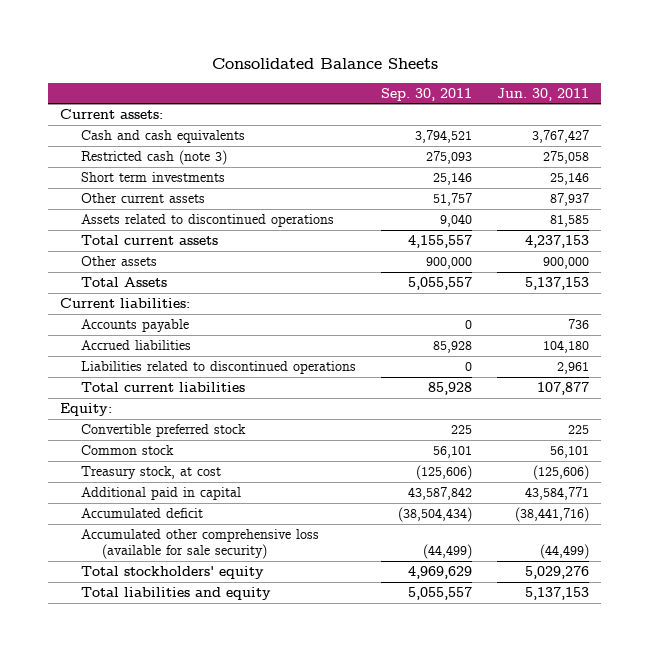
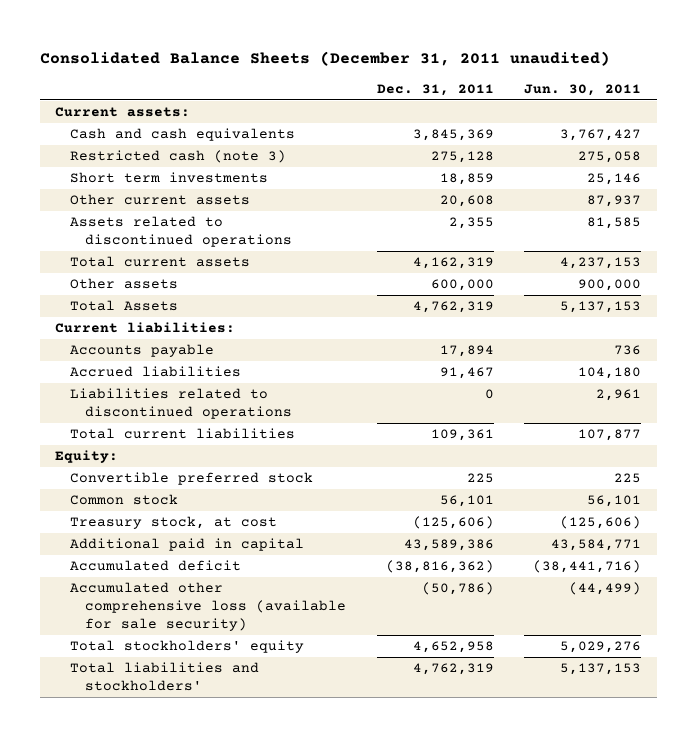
- Consolidated Balance Sheets
+ Consolidated Balance Sheets (December 31, 2011 unaudited)
- | Sep. 30, 2011 | Jun. 30, 2011
+ | Dec. 31, 2011 | Jun. 30, 2011
- Total liabilities and equity | 5,055,557 | 5,137,153
+ Total liabilities and stockholders' | 4,762,319 | 5,137,153

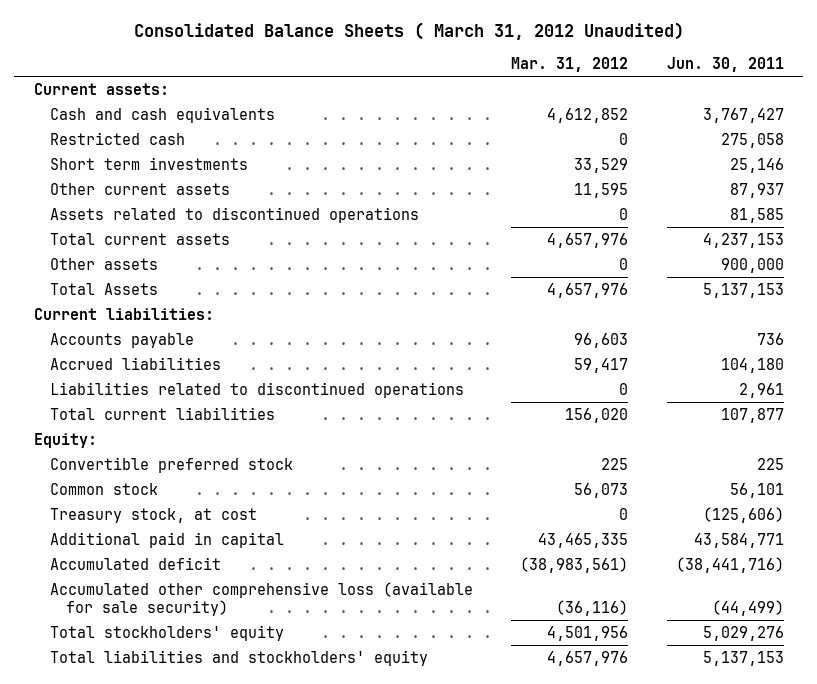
- Consolidated Balance Sheets (December 31, 2011 unaudited)
+ Consolidated Balance Sheets ( March 31, 2012 Unaudited)
- | Dec. 31, 2011 | Jun. 30, 2011
+ | Mar. 31, 2012 | Jun. 30, 2011
- Restricted cash (note 3) | 275,128 | 275,058
+ Restricted cash | 0 | 275,058
- Total liabilities and stockholders' | 4,762,319 | 5,137,153
+ Total liabilities and stockholders' equity | 4,657,976 | 5,137,153

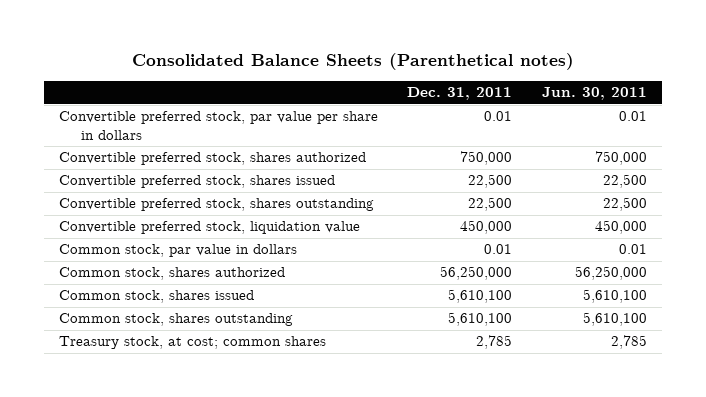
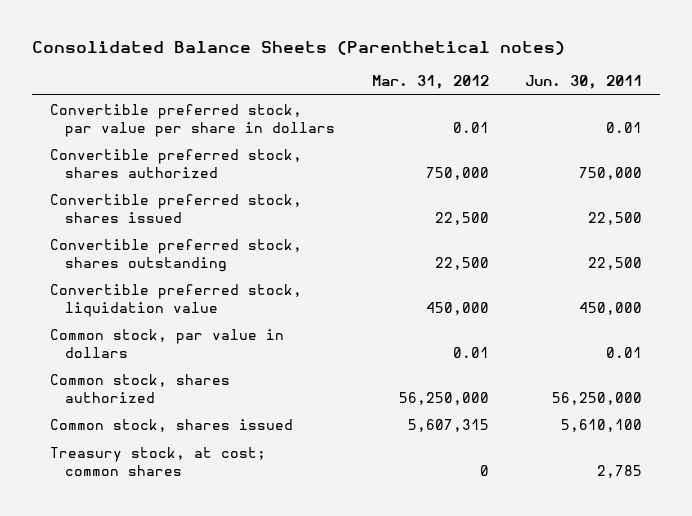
- | Dec. 31, 2011 | Jun. 30, 2011
+ | Mar. 31, 2012 | Jun. 30, 2011
- Common stock, shares outstanding | 5,610,100 | 5,610,100

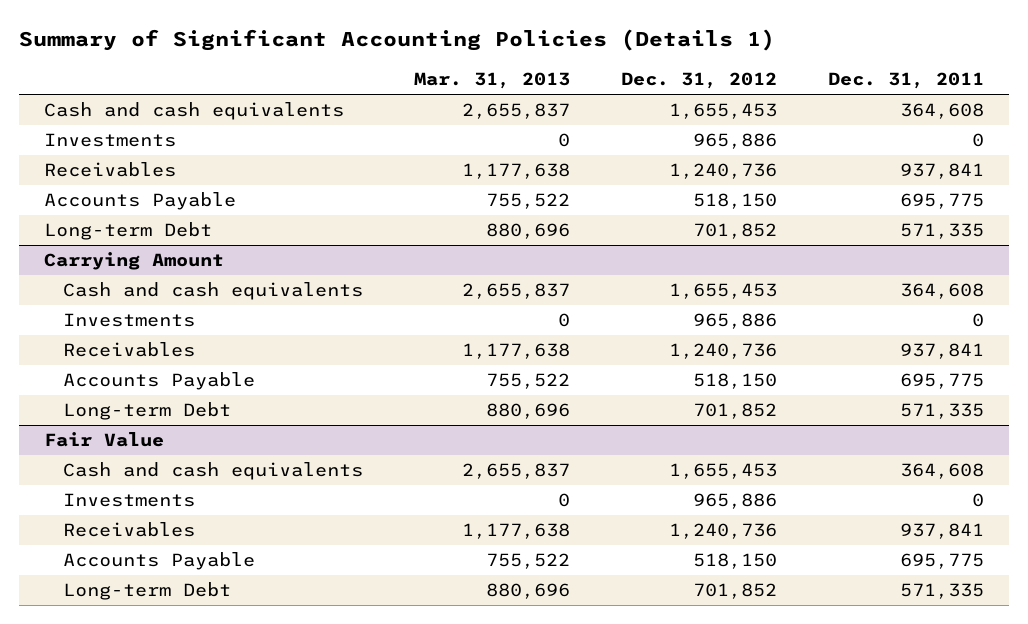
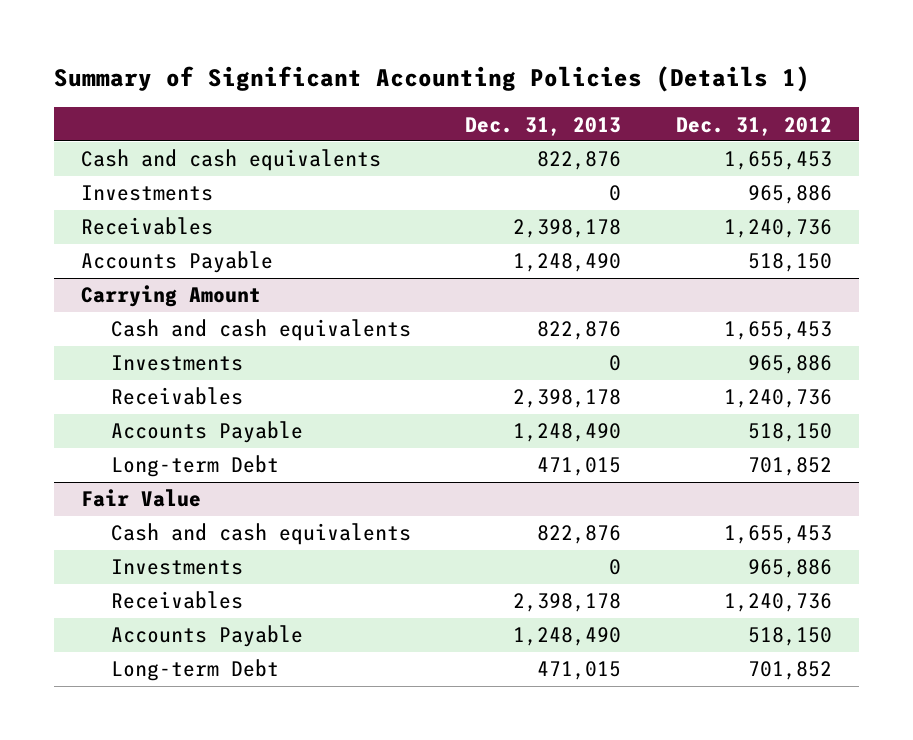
- | Mar. 31, 2013 | Dec. 31, 2012 | Dec. 31, 2011
+ | Dec. 31, 2013 | Dec. 31, 2012
- Long-term Debt | 880,696 | 701,852 | 571,335

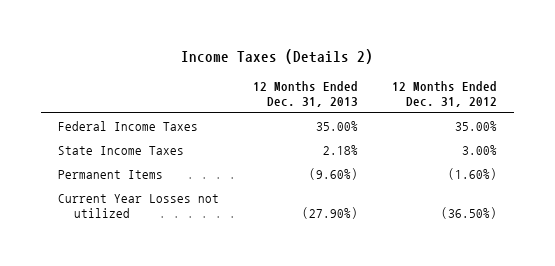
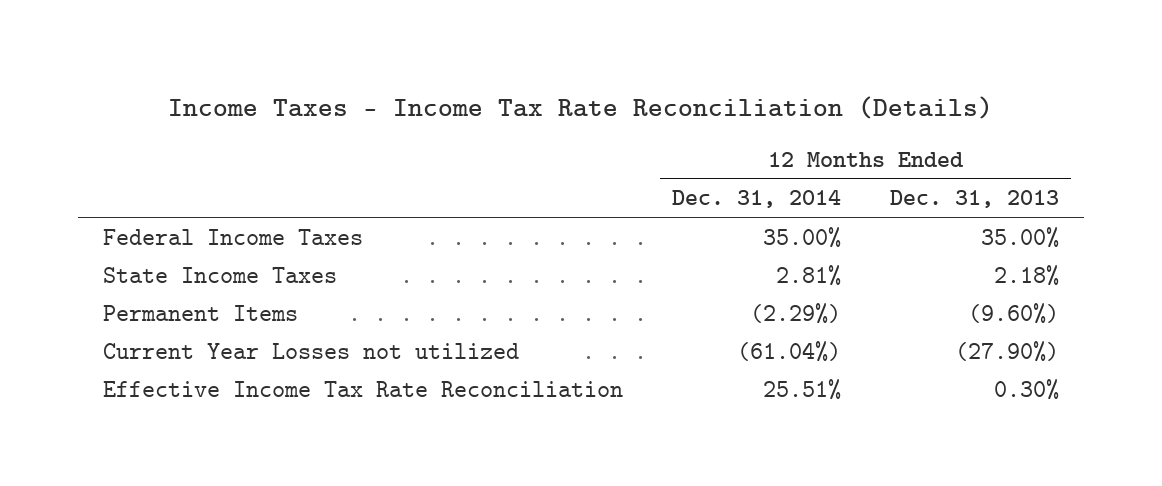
- Income Taxes (Details 2)
+ Income Taxes - Income Tax Rate Reconciliation (Details)
- | 12 Months Ended Dec. 31, 2013 | 12 Months Ended Dec. 31, 2012
+ | 12 Months Ended Dec. 31, 2014 | 12 Months Ended Dec. 31, 2013
+ Effective Income Tax Rate Reconciliation | 25.51% | 0.30%

